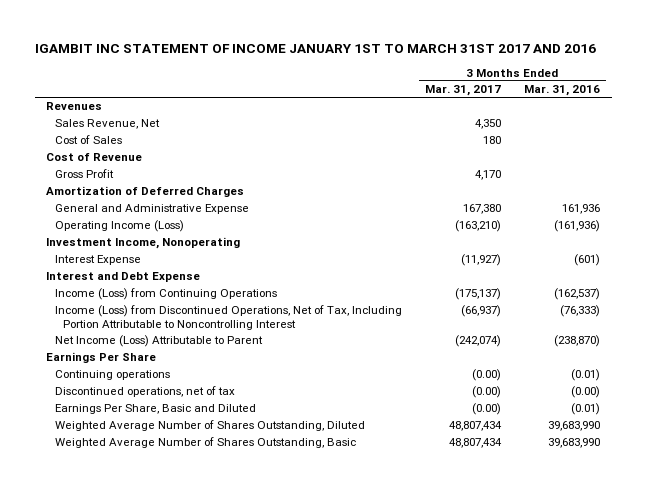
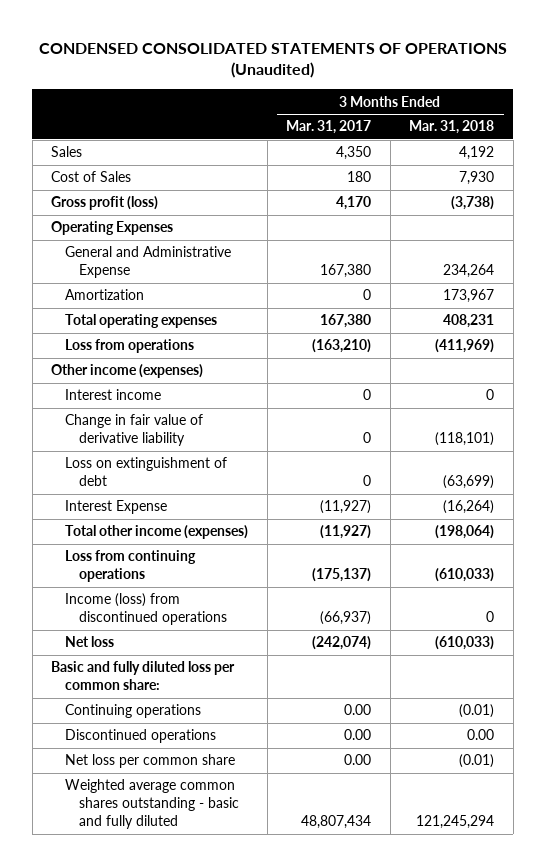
- IGAMBIT INC STATEMENT OF INCOME JANUARY 1ST TO MARCH 31ST 2017 AND 2016
+ CONDENSED CONSOLIDATED STATEMENTS OF OPERATIONS (Unaudited)
- | 3 Months Ended Mar. 31, 2017 | 3 Months Ended Mar. 31, 2016
+ | 3 Months Ended Mar. 31, 2017 | 3 Months Ended Mar. 31, 2018
- Revenues
- Sales Revenue, Net | 4,350 |
+ Sales | 4,350 | 4,192
- Cost of Revenue
- Gross Profit | 4,170 |
- Amortization of Deferred Charges
+ Gross profit (loss) | 4,170 | (3,738)
+ Operating Expenses
- Operating Income (Loss) | (163,210) | (161,936)
- Investment Income, Nonoperating
+ Amortization | 0 | 173,967
+ Total operating expenses | 167,380 | 408,231
+ Loss from operations | (163,210) | (411,969)
+ Other income (expenses)
+ Interest income | 0 | 0
+ Change in fair value of derivative liability | 0 | (118,101)
+ Loss on extinguishment of debt | 0 | (63,699)
- Interest and Debt Expense
- Income (Loss) from Continuing Operations | (175,137) | (162,537)
- Income (Loss) from Discontinued Operations, Net of Tax, Including Portion Attributable to Noncontrolling Interest | (66,937) | (76,333)
- Net Income (Loss) Attributable to Parent | (242,074) | (238,870)
- Earnings Per Share
- Continuing operations | (0.00) | (0.01)
- Discontinued operations, net of tax | (0.00) | (0.00)
- Earnings Per Share, Basic and Diluted | (0.00) | (0.01)
- Weighted Average Number of Shares Outstanding, Diluted | 48,807,434 | 39,683,990
- Weighted Average Number of Shares Outstanding, Basic | 48,807,434 | 39,683,990
+ Total other income (expenses) | (11,927) | (198,064)
+ Loss from continuing operations | (175,137) | (610,033)
+ Income (loss) from discontinued operations | (66,937) | 0
+ Net loss | (242,074) | (610,033)
+ Basic and fully diluted loss per common share:
+ Continuing operations | 0.00 | (0.01)
+ Discontinued operations | 0.00 | 0.00
+ Net loss per common share | 0.00 | (0.01)
+ Weighted average common shares outstanding - basic and fully diluted | 48,807,434 | 121,245,294

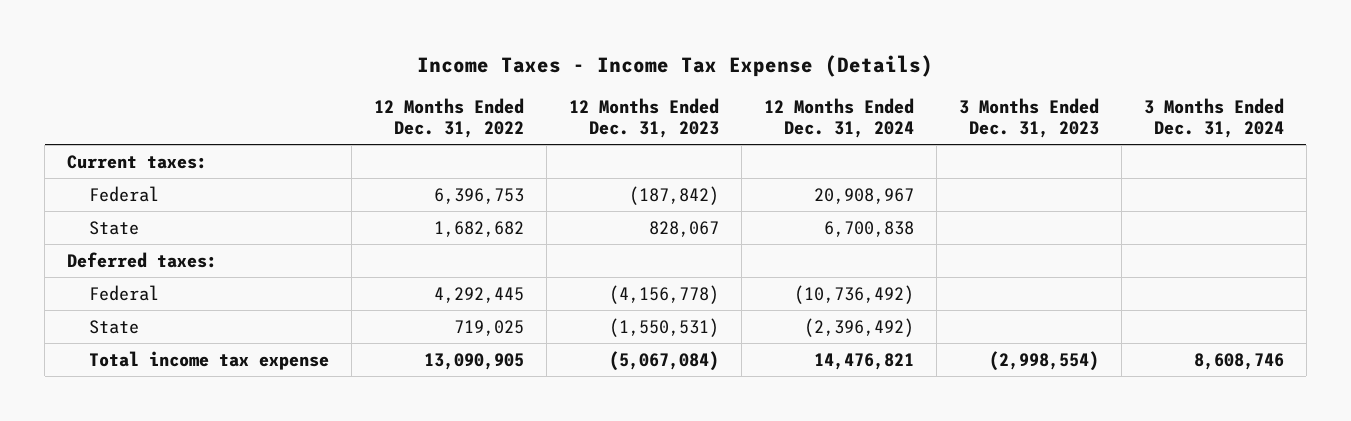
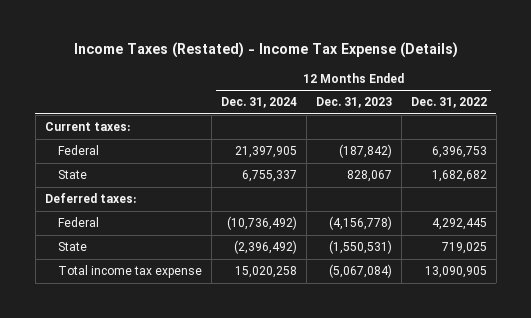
- Income Taxes - Income Tax Expense (Details)
+ Income Taxes (Restated) - Income Tax Expense (Details)
- | 12 Months Ended Dec. 31, 2022 | 12 Months Ended Dec. 31, 2023 | 12 Months Ended Dec. 31, 2024 | 3 Months Ended Dec. 31, 2023 | 3 Months Ended Dec. 31, 2024
+ | 12 Months Ended Dec. 31, 2024 | 12 Months Ended Dec. 31, 2023 | 12 Months Ended Dec. 31, 2022
- Federal | 6,396,753 | (187,842) | 20,908,967 | |
- State | 1,682,682 | 828,067 | 6,700,838 | |
+ Federal | 21,397,905 | (187,842) | 6,396,753
+ State | 6,755,337 | 828,067 | 1,682,682
- Total income tax expense | 13,090,905 | (5,067,084) | 14,476,821 | (2,998,554) | 8,608,746
+ Total income tax expense | 15,020,258 | (5,067,084) | 13,090,905

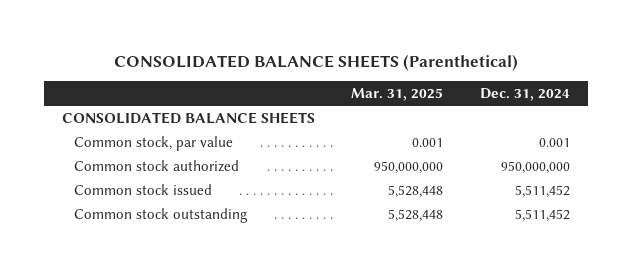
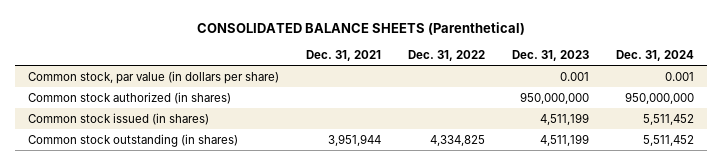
- | Mar. 31, 2025 | Dec. 31, 2024
+ | Dec. 31, 2021 | Dec. 31, 2022 | Dec. 31, 2023 | Dec. 31, 2024
- CONSOLIDATED BALANCE SHEETS
- Common stock, par value | 0.001 | 0.001
- Common stock authorized | 950,000,000 | 950,000,000
- Common stock issued | 5,528,448 | 5,511,452
- Common stock outstanding | 5,528,448 | 5,511,452
+ Common stock, par value (in dollars per share) | | | 0.001 | 0.001
+ Common stock authorized (in shares) | | | 950,000,000 | 950,000,000
+ Common stock issued (in shares) | | | 4,511,199 | 5,511,452
+ Common stock outstanding (in shares) | 3,951,944 | 4,334,825 | 4,511,199 | 5,511,452

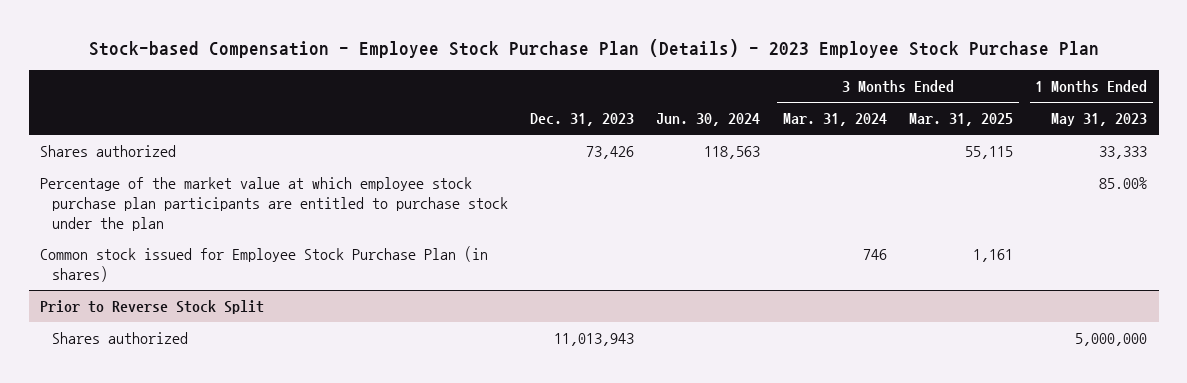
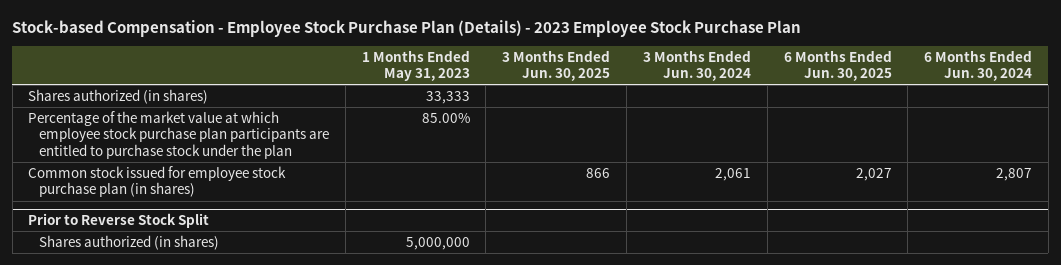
- | Dec. 31, 2023 | Jun. 30, 2024 | 3 Months Ended Mar. 31, 2024 | 3 Months Ended Mar. 31, 2025 | 1 Months Ended May 31, 2023
+ | 1 Months Ended May 31, 2023 | 3 Months Ended Jun. 30, 2025 | 3 Months Ended Jun. 30, 2024 | 6 Months Ended Jun. 30, 2025 | 6 Months Ended Jun. 30, 2024
- Shares authorized | 73,426 | 118,563 | | 55,115 | 33,333
+ Shares authorized (in shares) | 33,333 | | | |
- Common stock issued for Employee Stock Purchase Plan (in shares) | | | 746 | 1,161 |
+ Common stock issued for employee stock purchase plan (in shares) | | 866 | 2,061 | 2,027 | 2,807
@ Prior to Reverse Stock Split
- Shares authorized | 11,013,943 | | | | 5,000,000
+ Shares authorized (in shares) | 5,000,000 | | | |

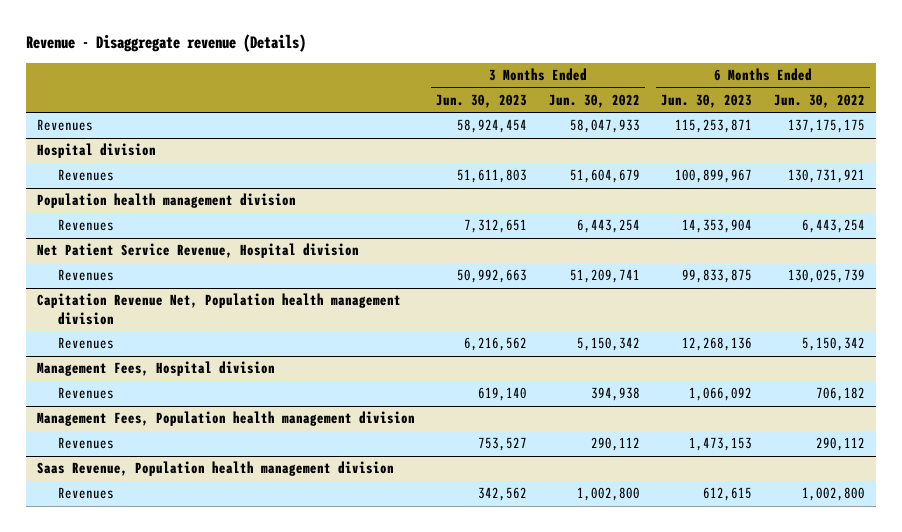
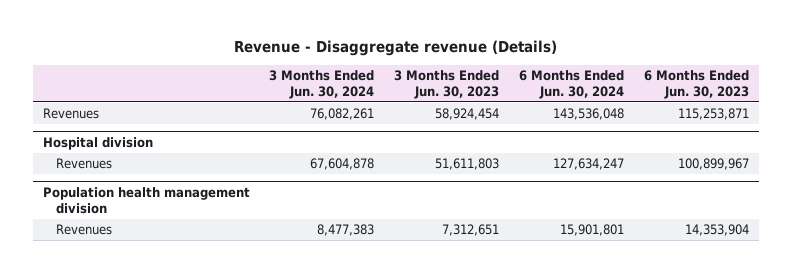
- | 3 Months Ended Jun. 30, 2023 | 3 Months Ended Jun. 30, 2022 | 6 Months Ended Jun. 30, 2023 | 6 Months Ended Jun. 30, 2022
+ | 3 Months Ended Jun. 30, 2024 | 3 Months Ended Jun. 30, 2023 | 6 Months Ended Jun. 30, 2024 | 6 Months Ended Jun. 30, 2023
- Net Patient Service Revenue, Hospital division
- Revenues | 50,992,663 | 51,209,741 | 99,833,875 | 130,025,739
- Capitation Revenue Net, Population health management division
- Revenues | 6,216,562 | 5,150,342 | 12,268,136 | 5,150,342
- Management Fees, Hospital division
- Revenues | 619,140 | 394,938 | 1,066,092 | 706,182
- Management Fees, Population health management division
- Revenues | 753,527 | 290,112 | 1,473,153 | 290,112
- Saas Revenue, Population health management division
- Revenues | 342,562 | 1,002,800 | 612,615 | 1,002,800

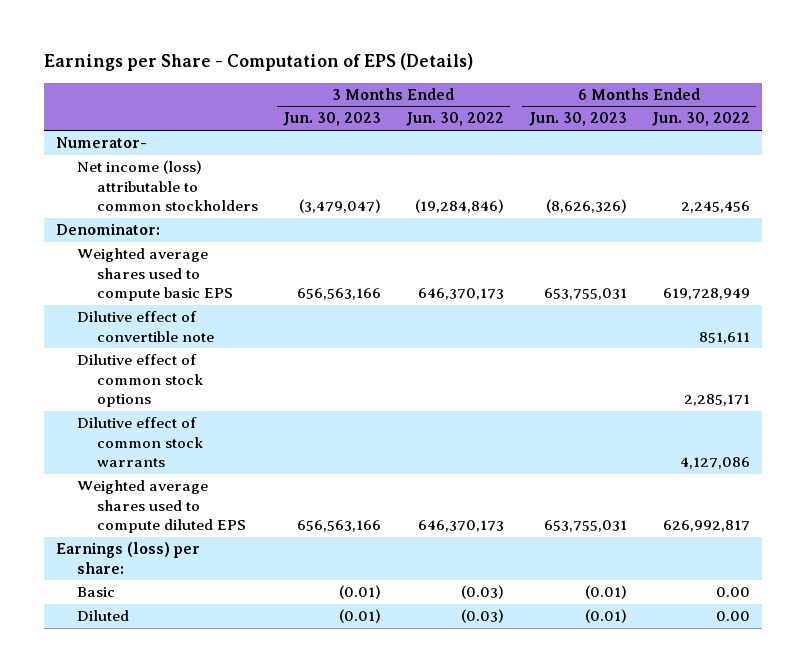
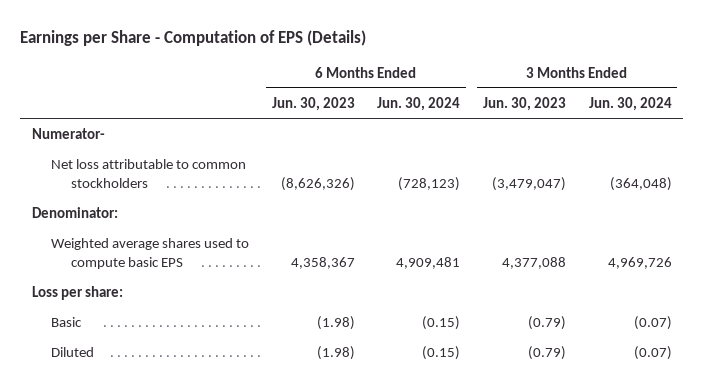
- | 3 Months Ended Jun. 30, 2023 | 3 Months Ended Jun. 30, 2022 | 6 Months Ended Jun. 30, 2023 | 6 Months Ended Jun. 30, 2022
+ | 6 Months Ended Jun. 30, 2023 | 6 Months Ended Jun. 30, 2024 | 3 Months Ended Jun. 30, 2023 | 3 Months Ended Jun. 30, 2024
- Net income (loss) attributable to common stockholders | (3,479,047) | (19,284,846) | (8,626,326) | 2,245,456
+ Net loss attributable to common stockholders | (8,626,326) | (728,123) | (3,479,047) | (364,048)
- Weighted average shares used to compute basic EPS | 656,563,166 | 646,370,173 | 653,755,031 | 619,728,949
- Dilutive effect of convertible note | | | | 851,611
- Dilutive effect of common stock options | | | | 2,285,171
- Dilutive effect of common stock warrants | | | | 4,127,086
- Weighted average shares used to compute diluted EPS | 656,563,166 | 646,370,173 | 653,755,031 | 626,992,817
- Earnings (loss) per share:
- Basic | (0.01) | (0.03) | (0.01) | 0.00
- Diluted | (0.01) | (0.03) | (0.01) | 0.00
+ Weighted average shares used to compute basic EPS | 4,358,367 | 4,909,481 | 4,377,088 | 4,969,726
+ Loss per share:
+ Basic | (1.98) | (0.15) | (0.79) | (0.07)
+ Diluted | (1.98) | (0.15) | (0.79) | (0.07)

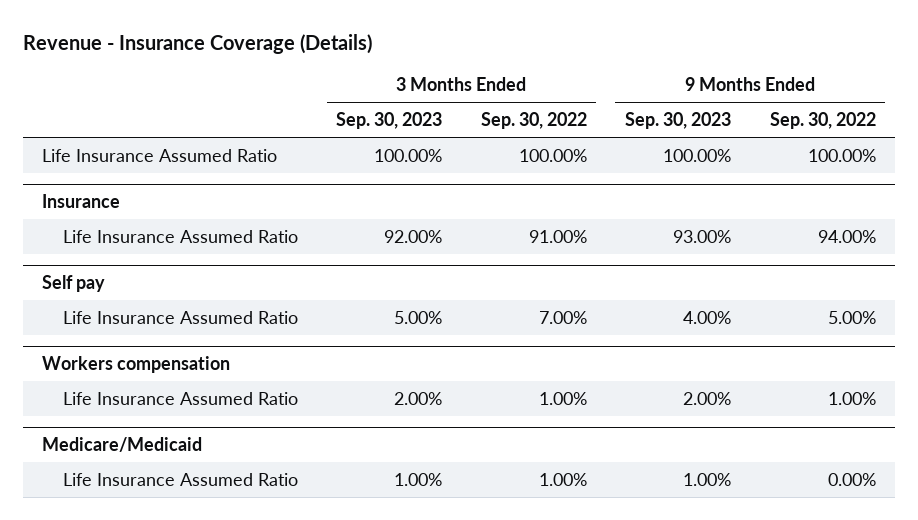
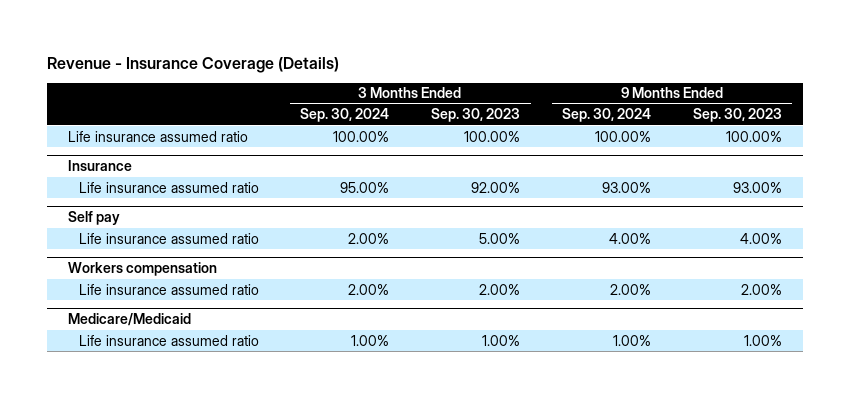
- | 3 Months Ended Sep. 30, 2023 | 3 Months Ended Sep. 30, 2022 | 9 Months Ended Sep. 30, 2023 | 9 Months Ended Sep. 30, 2022
+ | 3 Months Ended Sep. 30, 2024 | 3 Months Ended Sep. 30, 2023 | 9 Months Ended Sep. 30, 2024 | 9 Months Ended Sep. 30, 2023
- Life Insurance Assumed Ratio | 100.00% | 100.00% | 100.00% | 100.00%
+ Life insurance assumed ratio | 100.00% | 100.00% | 100.00% | 100.00%
@ Insurance
- Life Insurance Assumed Ratio | 92.00% | 91.00% | 93.00% | 94.00%
+ Life insurance assumed ratio | 95.00% | 92.00% | 93.00% | 93.00%
@ Self pay
- Life Insurance Assumed Ratio | 5.00% | 7.00% | 4.00% | 5.00%
+ Life insurance assumed ratio | 2.00% | 5.00% | 4.00% | 4.00%
@ Workers compensation
- Life Insurance Assumed Ratio | 2.00% | 1.00% | 2.00% | 1.00%
+ Life insurance assumed ratio | 2.00% | 2.00% | 2.00% | 2.00%
@ Medicare/Medicaid
- Life Insurance Assumed Ratio | 1.00% | 1.00% | 1.00% | 0.00%
+ Life insurance assumed ratio | 1.00% | 1.00% | 1.00% | 1.00%

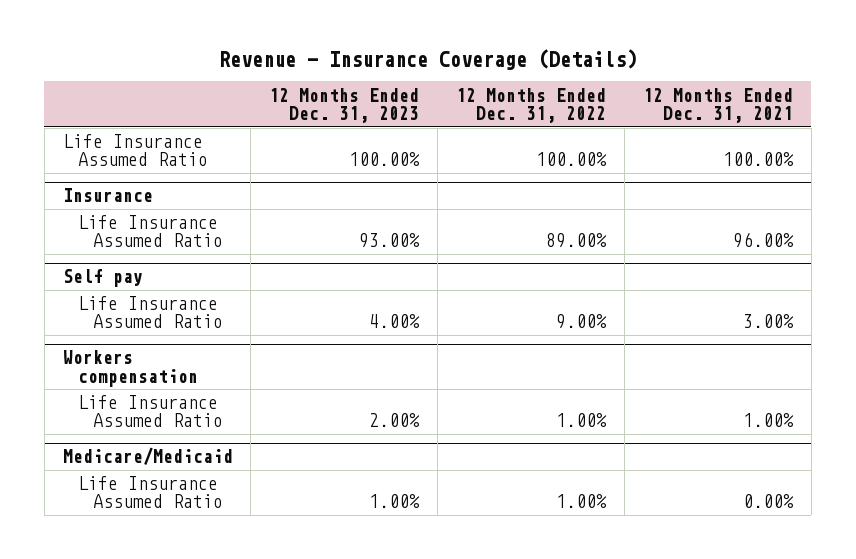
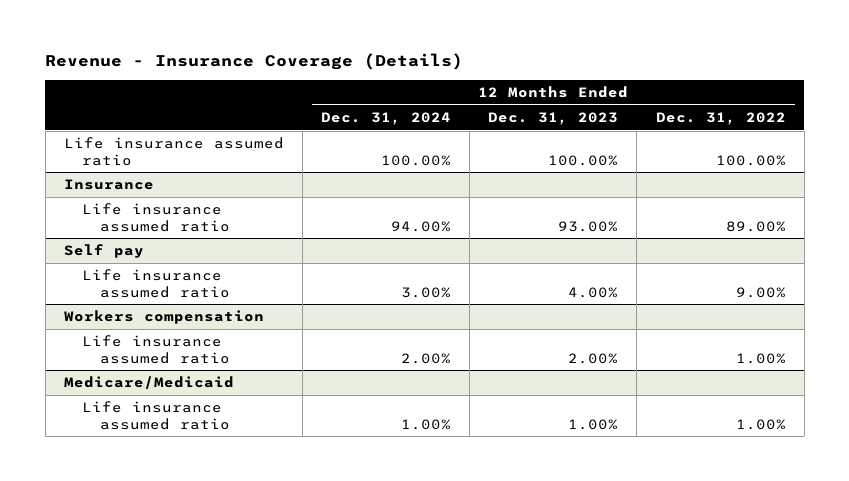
- | 12 Months Ended Dec. 31, 2023 | 12 Months Ended Dec. 31, 2022 | 12 Months Ended Dec. 31, 2021
+ | 12 Months Ended Dec. 31, 2024 | 12 Months Ended Dec. 31, 2023 | 12 Months Ended Dec. 31, 2022
- Life Insurance Assumed Ratio | 100.00% | 100.00% | 100.00%
+ Life insurance assumed ratio | 100.00% | 100.00% | 100.00%
@ Insurance
- Life Insurance Assumed Ratio | 93.00% | 89.00% | 96.00%
+ Life insurance assumed ratio | 94.00% | 93.00% | 89.00%
@ Self pay
- Life Insurance Assumed Ratio | 4.00% | 9.00% | 3.00%
+ Life insurance assumed ratio | 3.00% | 4.00% | 9.00%
@ Workers compensation
- Life Insurance Assumed Ratio | 2.00% | 1.00% | 1.00%
+ Life insurance assumed ratio | 2.00% | 2.00% | 1.00%
@ Medicare/Medicaid
- Life Insurance Assumed Ratio | 1.00% | 1.00% | 0.00%
+ Life insurance assumed ratio | 1.00% | 1.00% | 1.00%

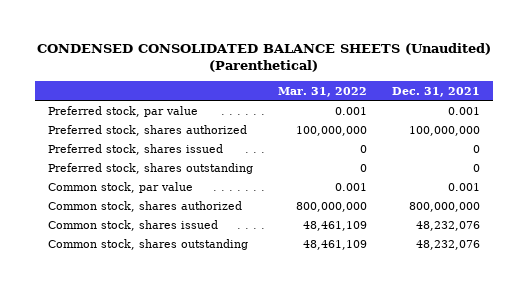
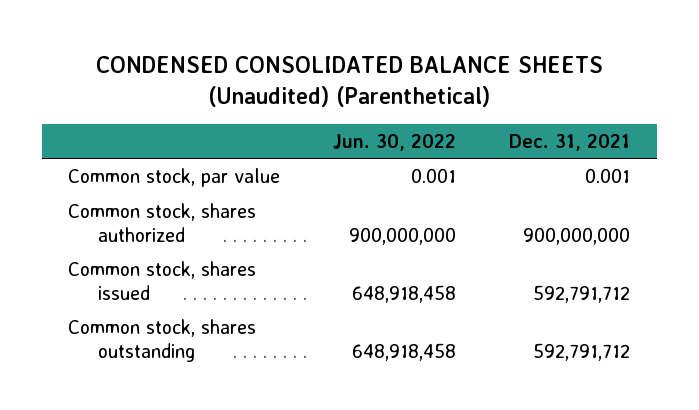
- | Mar. 31, 2022 | Dec. 31, 2021
+ | Jun. 30, 2022 | Dec. 31, 2021
- Preferred stock, par value | 0.001 | 0.001
- Preferred stock, shares authorized | 100,000,000 | 100,000,000
- Preferred stock, shares issued | 0 | 0
- Preferred stock, shares outstanding | 0 | 0
- Common stock, shares authorized | 800,000,000 | 800,000,000
- Common stock, shares issued | 48,461,109 | 48,232,076
- Common stock, shares outstanding | 48,461,109 | 48,232,076
+ Common stock, shares authorized | 900,000,000 | 900,000,000
+ Common stock, shares issued | 648,918,458 | 592,791,712
+ Common stock, shares outstanding | 648,918,458 | 592,791,712

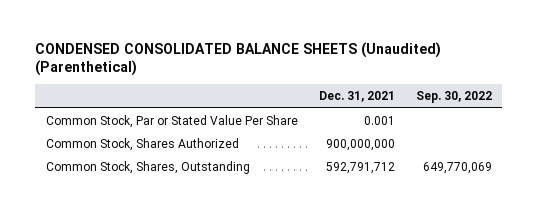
- | Jun. 30, 2022 | Dec. 31, 2021
+ | Dec. 31, 2021 | Sep. 30, 2022
- Common stock, par value | 0.001 | 0.001
- Common stock, shares authorized | 900,000,000 | 900,000,000
- Common stock, shares issued | 648,918,458 | 592,791,712
- Common stock, shares outstanding | 648,918,458 | 592,791,712
+ Common Stock, Par or Stated Value Per Share | 0.001 |
+ Common Stock, Shares Authorized | 900,000,000 |
+ Common Stock, Shares, Outstanding | 592,791,712 | 649,770,069

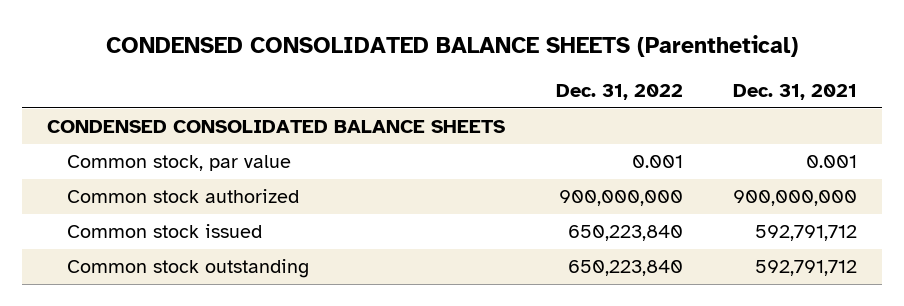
- CONDENSED CONSOLIDATED BALANCE SHEETS (Unaudited) (Parenthetical)
+ CONDENSED CONSOLIDATED BALANCE SHEETS (Parenthetical)
- | Dec. 31, 2021 | Sep. 30, 2022
+ | Dec. 31, 2022 | Dec. 31, 2021
- Common Stock, Par or Stated Value Per Share | 0.001 |
- Common Stock, Shares Authorized | 900,000,000 |
- Common Stock, Shares, Outstanding | 592,791,712 | 649,770,069
+ CONDENSED CONSOLIDATED BALANCE SHEETS
+ Common stock, par value | 0.001 | 0.001
+ Common stock authorized | 900,000,000 | 900,000,000
+ Common stock issued | 650,223,840 | 592,791,712
+ Common stock outstanding | 650,223,840 | 592,791,712

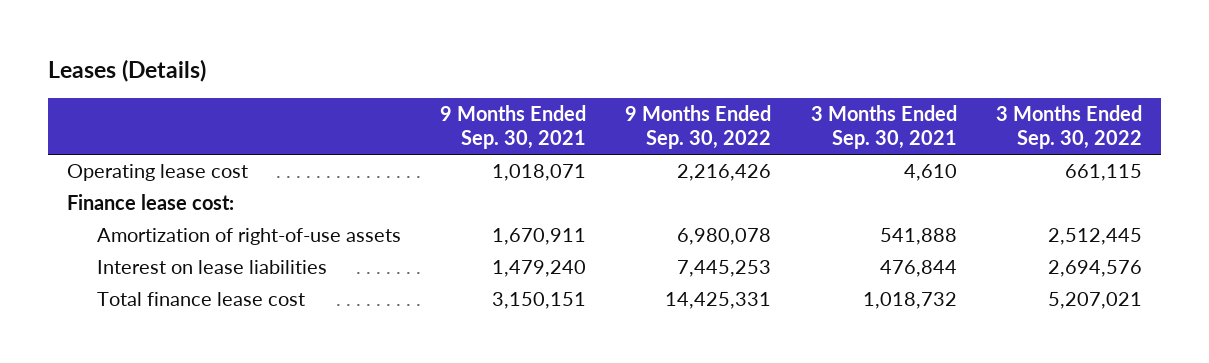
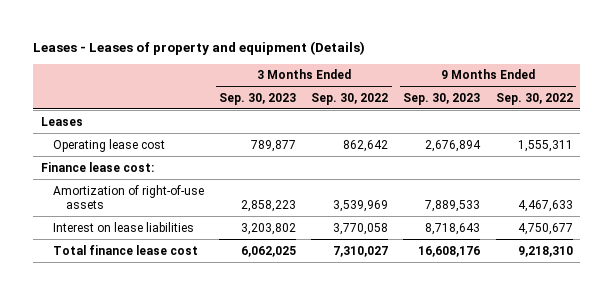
- Leases (Details)
+ Leases - Leases of property and equipment (Details)
- | 9 Months Ended Sep. 30, 2021 | 9 Months Ended Sep. 30, 2022 | 3 Months Ended Sep. 30, 2021 | 3 Months Ended Sep. 30, 2022
+ | 3 Months Ended Sep. 30, 2023 | 3 Months Ended Sep. 30, 2022 | 9 Months Ended Sep. 30, 2023 | 9 Months Ended Sep. 30, 2022
- Operating lease cost | 1,018,071 | 2,216,426 | 4,610 | 661,115
+ Leases
+ Operating lease cost | 789,877 | 862,642 | 2,676,894 | 1,555,311
- Amortization of right-of-use assets | 1,670,911 | 6,980,078 | 541,888 | 2,512,445
- Interest on lease liabilities | 1,479,240 | 7,445,253 | 476,844 | 2,694,576
- Total finance lease cost | 3,150,151 | 14,425,331 | 1,018,732 | 5,207,021
+ Amortization of right-of-use assets | 2,858,223 | 3,539,969 | 7,889,533 | 4,467,633
+ Interest on lease liabilities | 3,203,802 | 3,770,058 | 8,718,643 | 4,750,677
+ Total finance lease cost | 6,062,025 | 7,310,027 | 16,608,176 | 9,218,310

